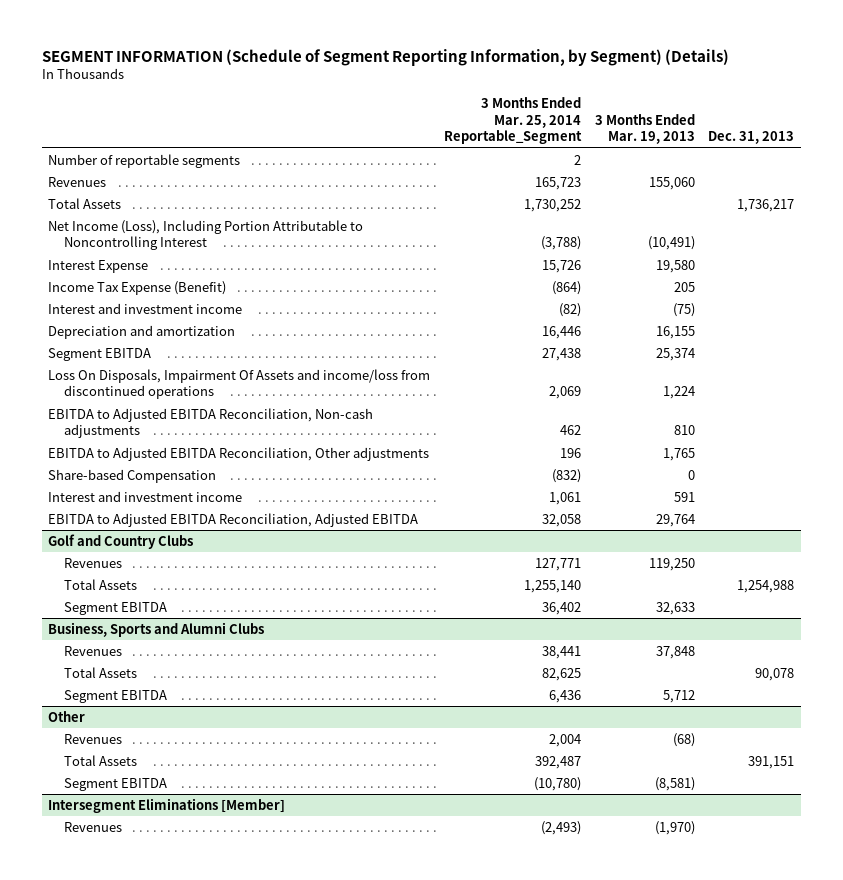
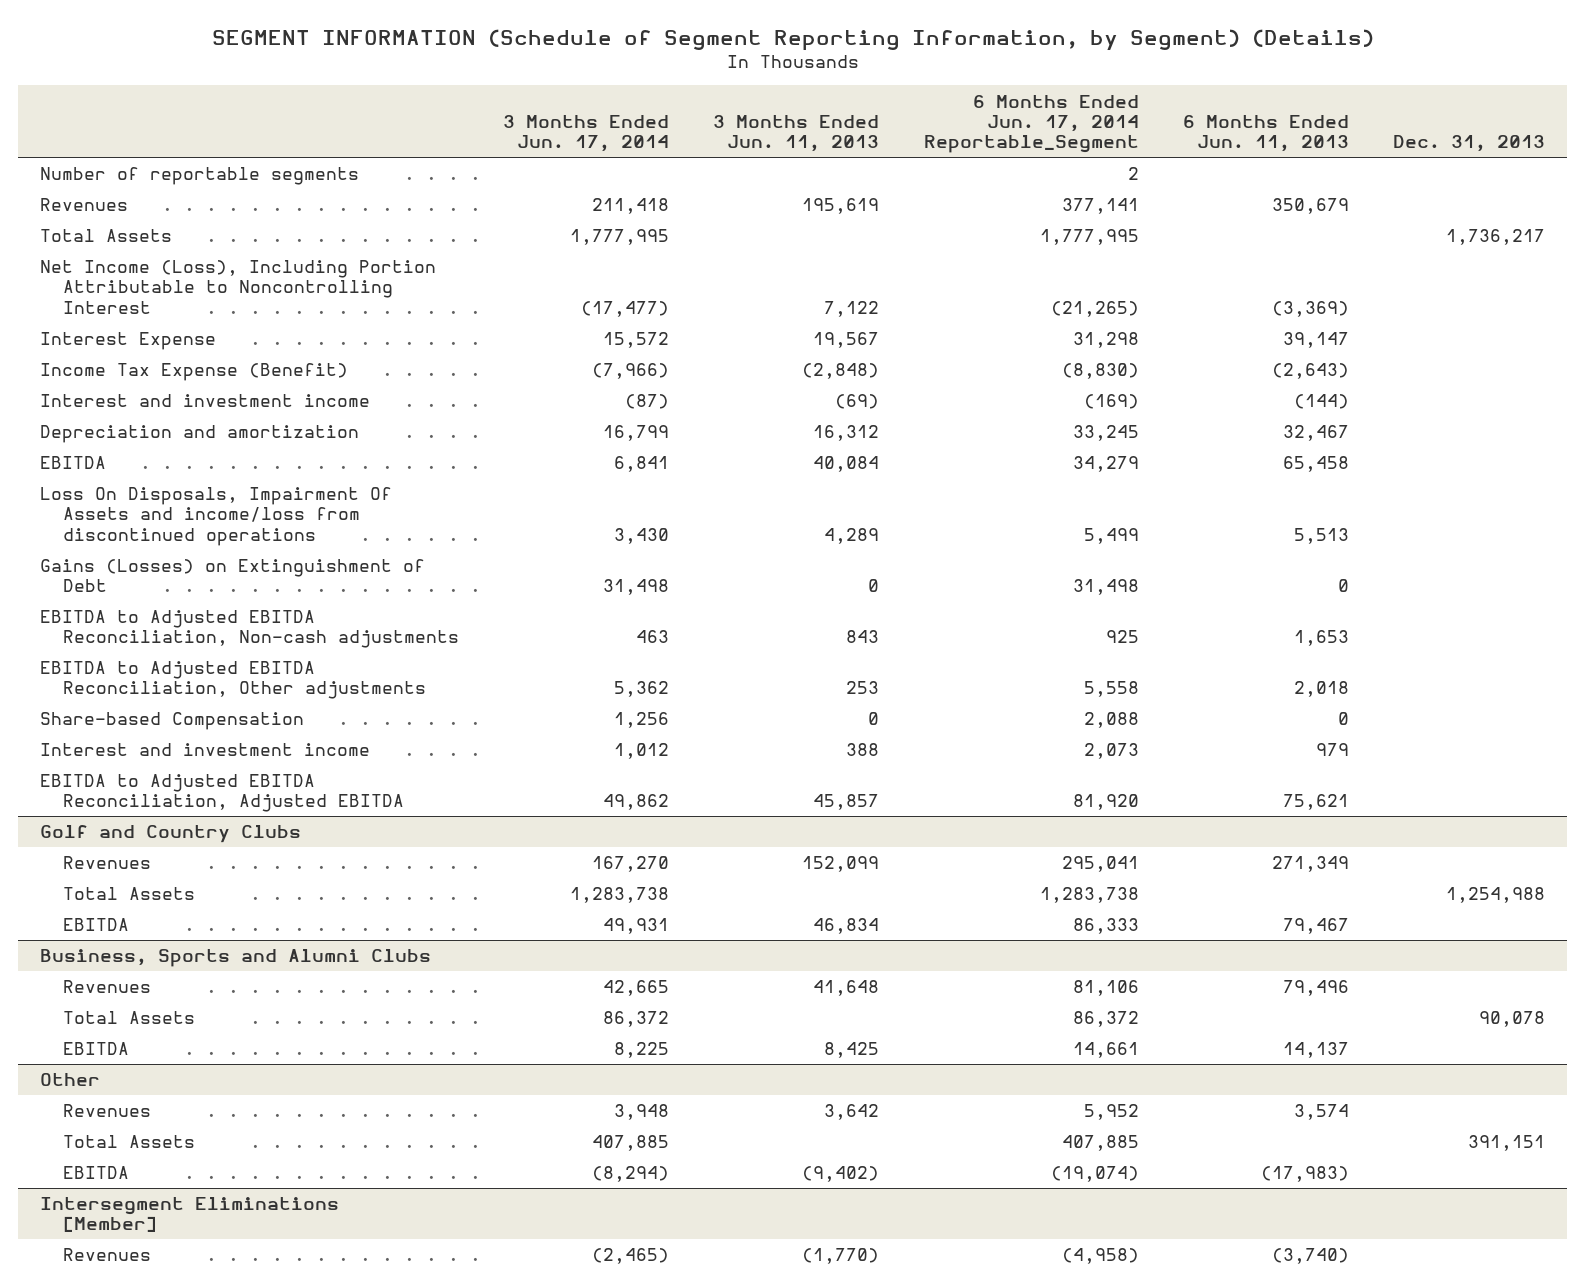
- | 3 Months Ended Mar. 25, 2014 Reportable_Segment | 3 Months Ended Mar. 19, 2013 | Dec. 31, 2013
+ | 3 Months Ended Jun. 17, 2014 | 3 Months Ended Jun. 11, 2013 | 6 Months Ended Jun. 17, 2014 Reportable_Segment | 6 Months Ended Jun. 11, 2013 | Dec. 31, 2013
- Segment EBITDA | 27,438 | 25,374 |
+ EBITDA | 6,841 | 40,084 | 34,279 | 65,458 |
+ Gains (Losses) on Extinguishment of Debt | 31,498 | 0 | 31,498 | 0 |
@ Golf and Country Clubs
- Segment EBITDA | 36,402 | 32,633 |
+ EBITDA | 49,931 | 46,834 | 86,333 | 79,467 |
@ Business, Sports and Alumni Clubs
- Segment EBITDA | 6,436 | 5,712 |
+ EBITDA | 8,225 | 8,425 | 14,661 | 14,137 |
@ Other
- Segment EBITDA | (10,780) | (8,581) |
+ EBITDA | (8,294) | (9,402) | (19,074) | (17,983) |

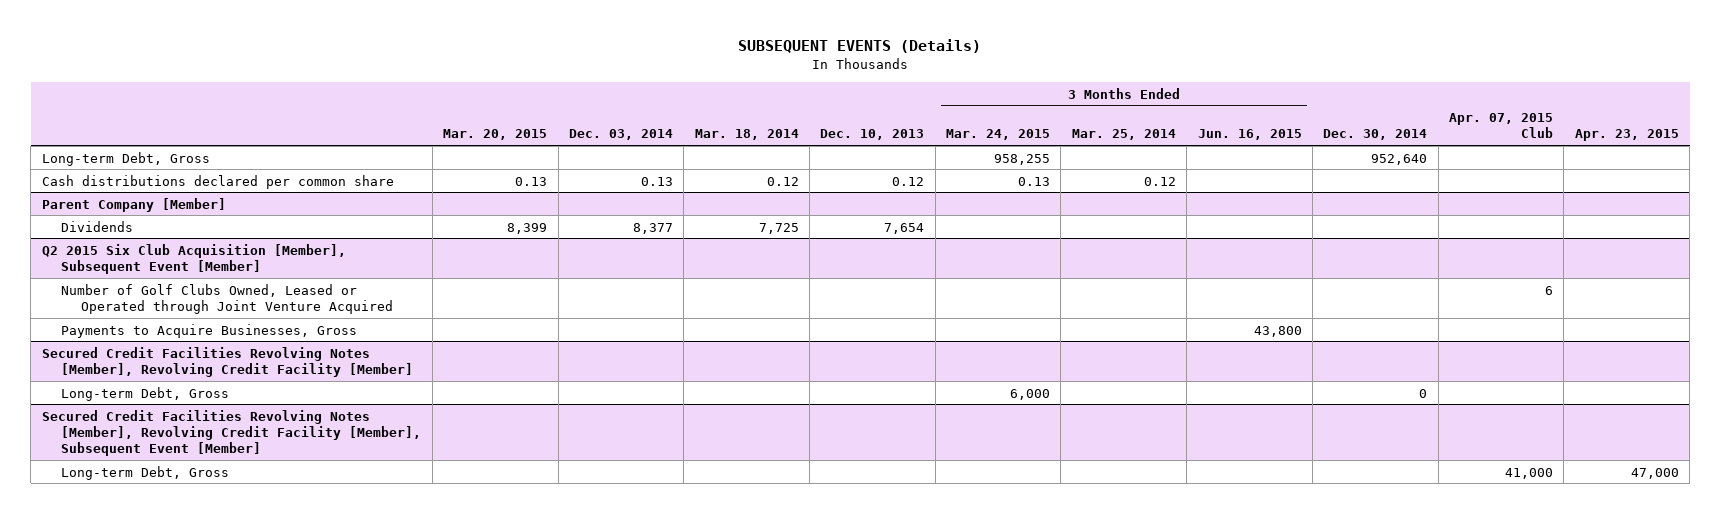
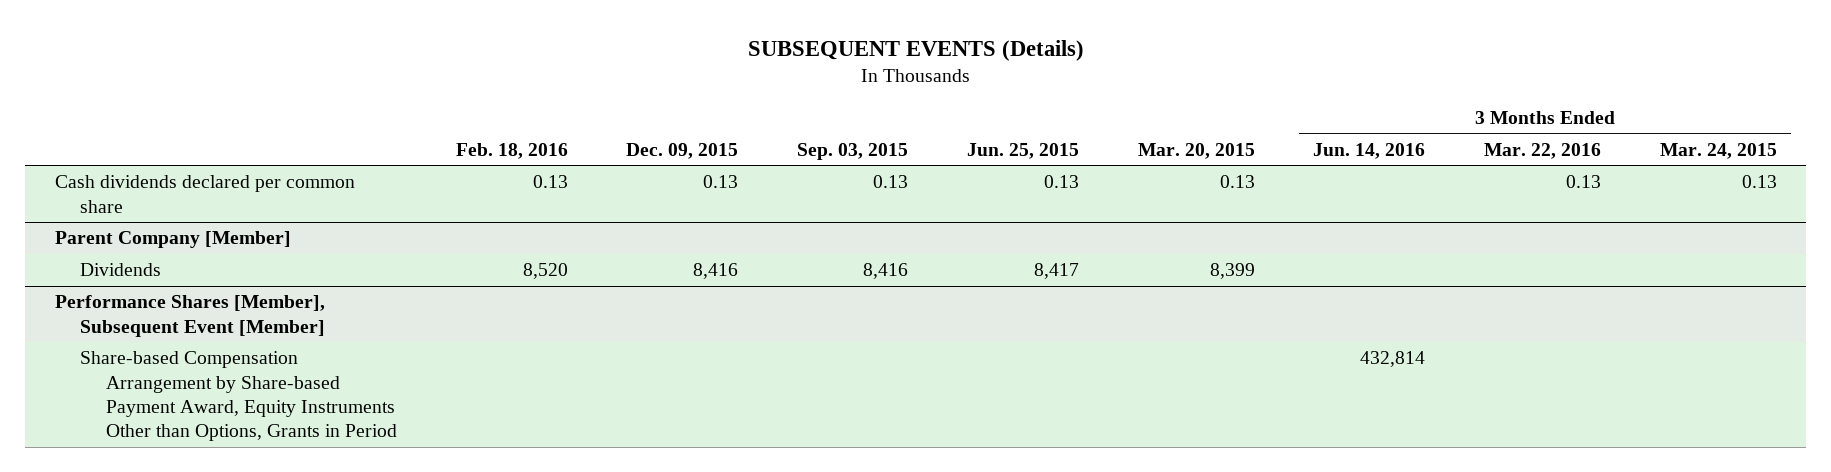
- | Mar. 20, 2015 | Dec. 03, 2014 | Mar. 18, 2014 | Dec. 10, 2013 | 3 Months Ended Mar. 24, 2015 | 3 Months Ended Mar. 25, 2014 | 3 Months Ended Jun. 16, 2015 | Dec. 30, 2014 | Apr. 07, 2015 Club | Apr. 23, 2015
+ | Feb. 18, 2016 | Dec. 09, 2015 | Sep. 03, 2015 | Jun. 25, 2015 | Mar. 20, 2015 | 3 Months Ended Jun. 14, 2016 | 3 Months Ended Mar. 22, 2016 | 3 Months Ended Mar. 24, 2015
- Long-term Debt, Gross | | | | | 958,255 | | | 952,640 | |
- Cash distributions declared per common share | 0.13 | 0.13 | 0.12 | 0.12 | 0.13 | 0.12 | | | |
+ Cash dividends declared per common share | 0.13 | 0.13 | 0.13 | 0.13 | 0.13 | | 0.13 | 0.13
- Q2 2015 Six Club Acquisition [Member], Subsequent Event [Member]
- Number of Golf Clubs Owned, Leased or Operated through Joint Venture Acquired | | | | | | | | | 6 |
- Payments to Acquire Businesses, Gross | | | | | | | 43,800 | | |
- Secured Credit Facilities Revolving Notes [Member], Revolving Credit Facility [Member]
- Long-term Debt, Gross | | | | | 6,000 | | | 0 | |
- Secured Credit Facilities Revolving Notes [Member], Revolving Credit Facility [Member], Subsequent Event [Member]
- Long-term Debt, Gross | | | | | | | | | 41,000 | 47,000
+ Performance Shares [Member], Subsequent Event [Member]
+ Share-based Compensation Arrangement by Share-based Payment Award, Equity Instruments Other than Options, Grants in Period | | | | | | 432,814 | |

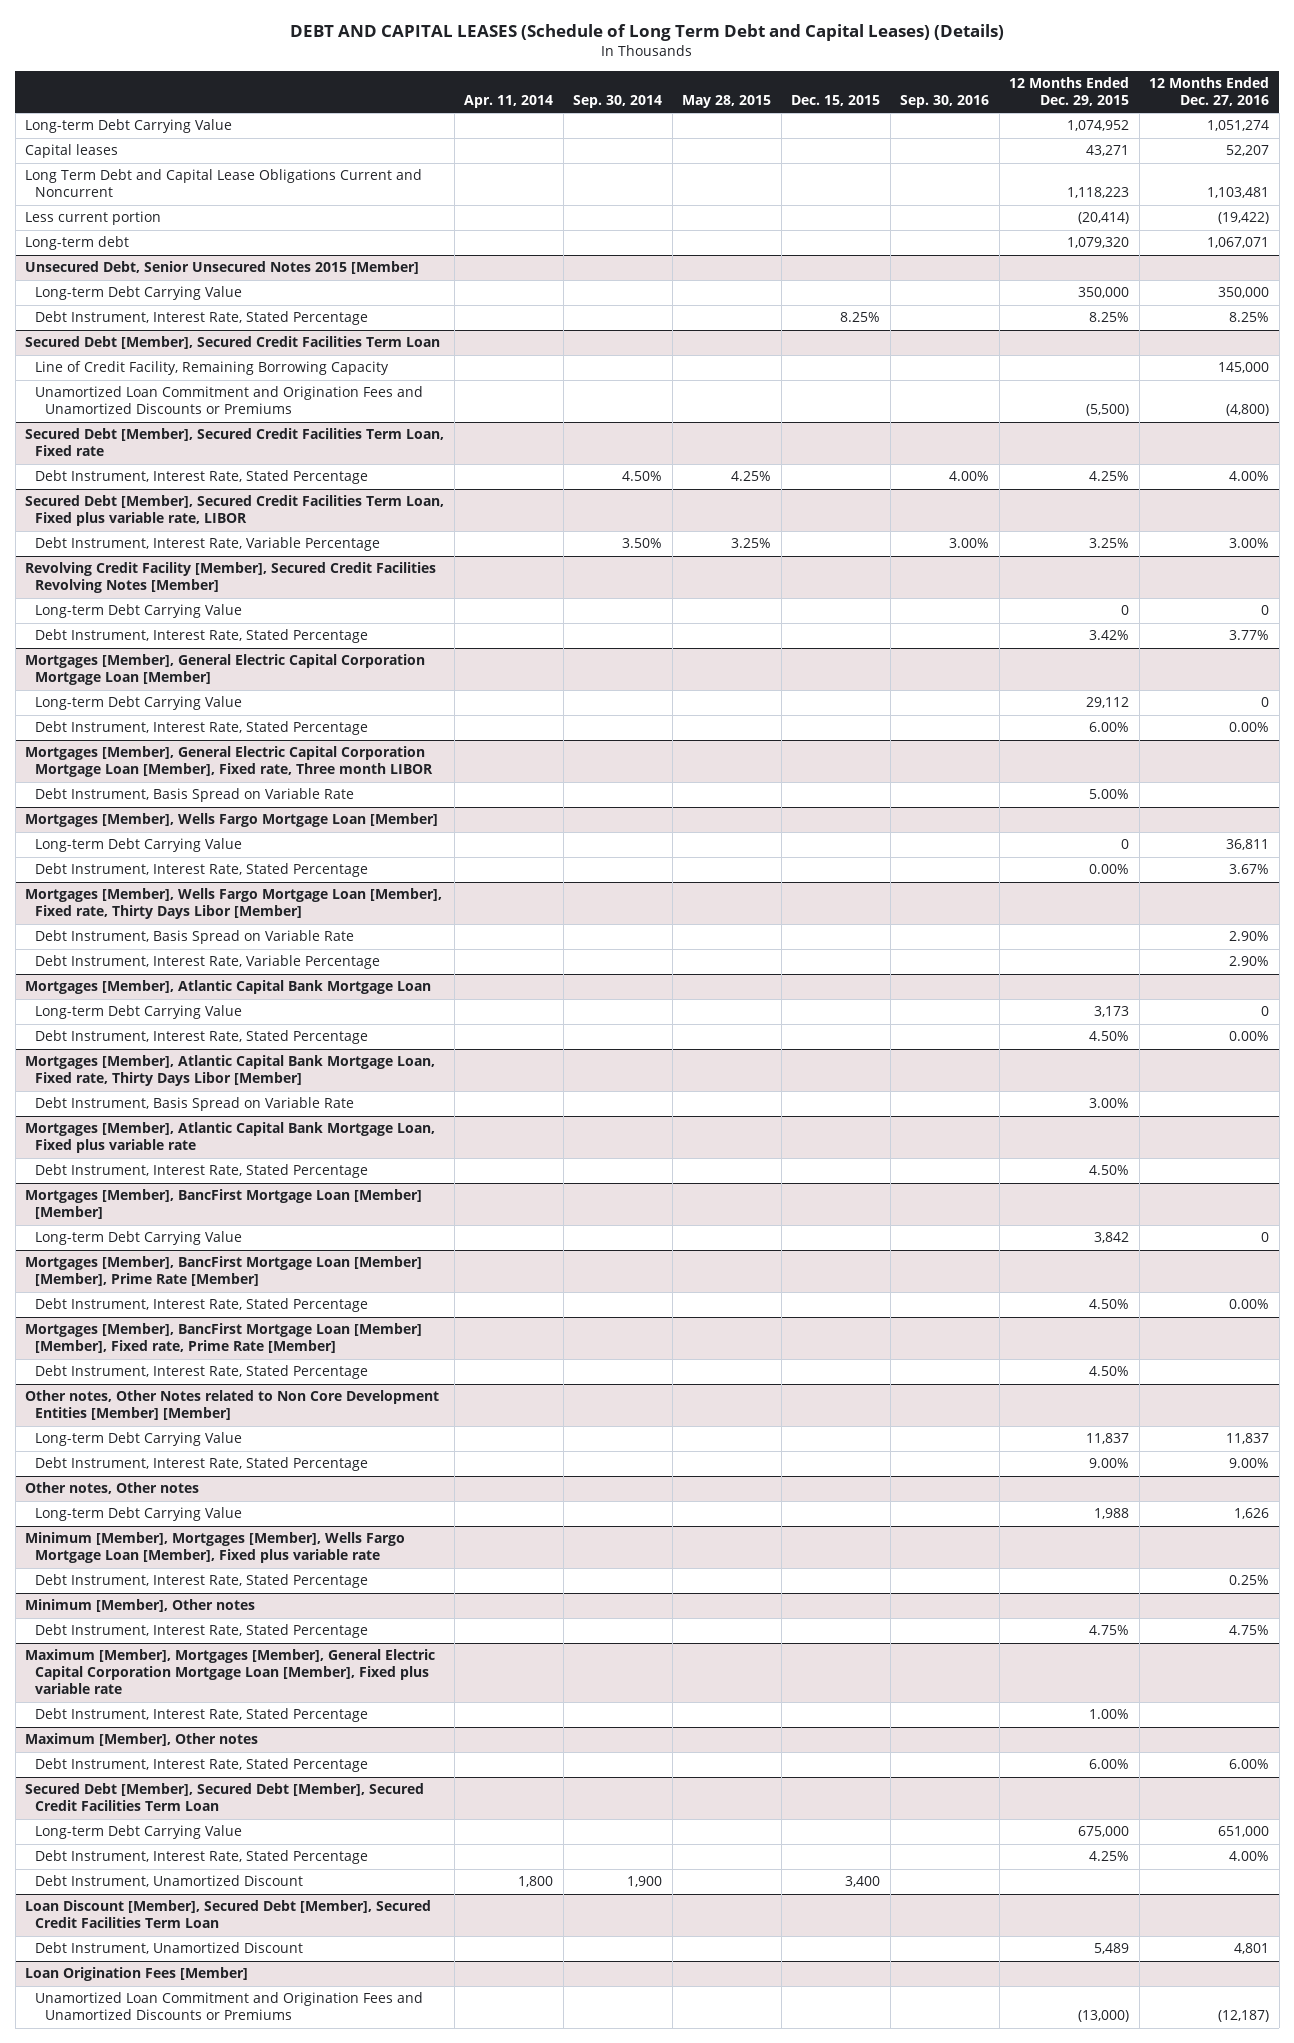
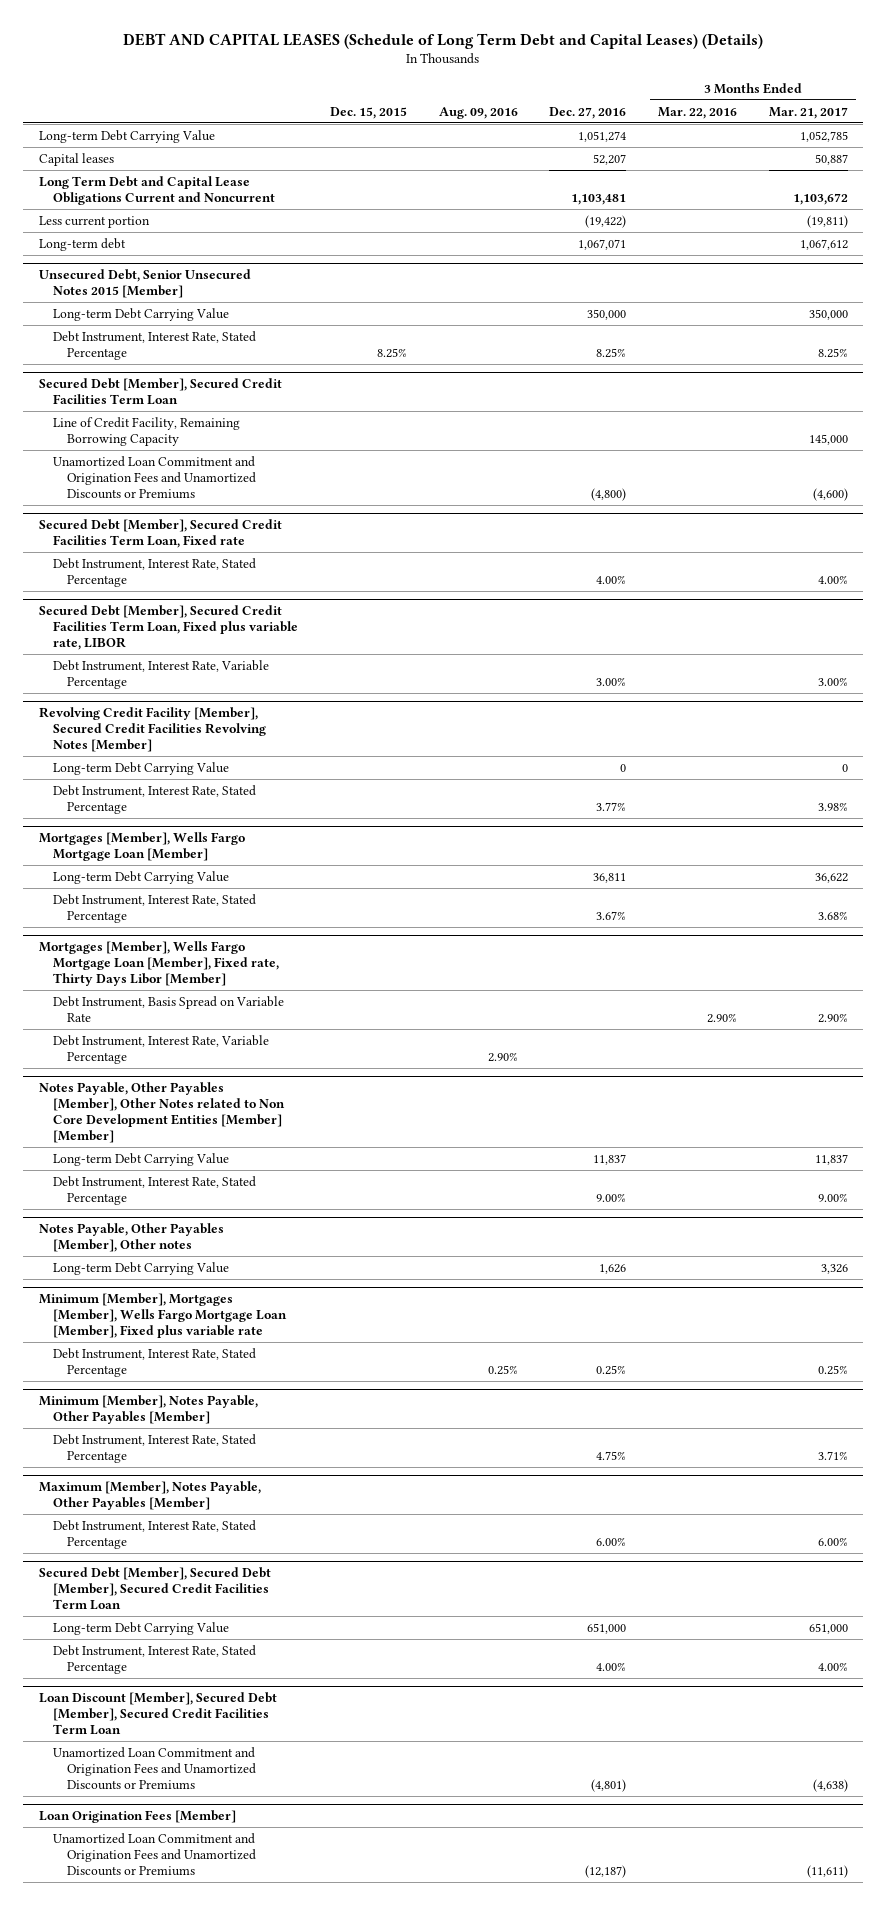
- | Apr. 11, 2014 | Sep. 30, 2014 | May 28, 2015 | Dec. 15, 2015 | Sep. 30, 2016 | 12 Months Ended Dec. 29, 2015 | 12 Months Ended Dec. 27, 2016
+ | Dec. 15, 2015 | Aug. 09, 2016 | Dec. 27, 2016 | 3 Months Ended Mar. 22, 2016 | 3 Months Ended Mar. 21, 2017
- Mortgages [Member], General Electric Capital Corporation Mortgage Loan [Member]
- Long-term Debt Carrying Value | | | | | | 29,112 | 0
- Debt Instrument, Interest Rate, Stated Percentage | | | | | | 6.00% | 0.00%
- Mortgages [Member], General Electric Capital Corporation Mortgage Loan [Member], Fixed rate, Three month LIBOR
- Debt Instrument, Basis Spread on Variable Rate | | | | | | 5.00% |
- Mortgages [Member], Atlantic Capital Bank Mortgage Loan
- Long-term Debt Carrying Value | | | | | | 3,173 | 0
- Debt Instrument, Interest Rate, Stated Percentage | | | | | | 4.50% | 0.00%
- Mortgages [Member], Atlantic Capital Bank Mortgage Loan, Fixed rate, Thirty Days Libor [Member]
- Debt Instrument, Basis Spread on Variable Rate | | | | | | 3.00% |
- Mortgages [Member], Atlantic Capital Bank Mortgage Loan, Fixed plus variable rate
- Debt Instrument, Interest Rate, Stated Percentage | | | | | | 4.50% |
- Mortgages [Member], BancFirst Mortgage Loan [Member] [Member]
- Long-term Debt Carrying Value | | | | | | 3,842 | 0
- Mortgages [Member], BancFirst Mortgage Loan [Member] [Member], Prime Rate [Member]
- Debt Instrument, Interest Rate, Stated Percentage | | | | | | 4.50% | 0.00%
- Mortgages [Member], BancFirst Mortgage Loan [Member] [Member], Fixed rate, Prime Rate [Member]
- Debt Instrument, Interest Rate, Stated Percentage | | | | | | 4.50% |
- Other notes, Other Notes related to Non Core Development Entities [Member] [Member]
+ Notes Payable, Other Payables [Member], Other Notes related to Non Core Development Entities [Member] [Member]
- Other notes, Other notes
+ Notes Payable, Other Payables [Member], Other notes
- Minimum [Member], Other notes
+ Minimum [Member], Notes Payable, Other Payables [Member]
- Maximum [Member], Mortgages [Member], General Electric Capital Corporation Mortgage Loan [Member], Fixed plus variable rate
- Debt Instrument, Interest Rate, Stated Percentage | | | | | | 1.00% |
- Maximum [Member], Other notes
+ Maximum [Member], Notes Payable, Other Payables [Member]
@ Secured Debt [Member], Secured Debt [Member], Secured Credit Facilities Term Loan
- Debt Instrument, Unamortized Discount | 1,800 | 1,900 | | 3,400 | | |
@ Loan Discount [Member], Secured Debt [Member], Secured Credit Facilities Term Loan
- Debt Instrument, Unamortized Discount | | | | | | 5,489 | 4,801
+ Unamortized Loan Commitment and Origination Fees and Unamortized Discounts or Premiums | | | (4,801) | | (4,638)

